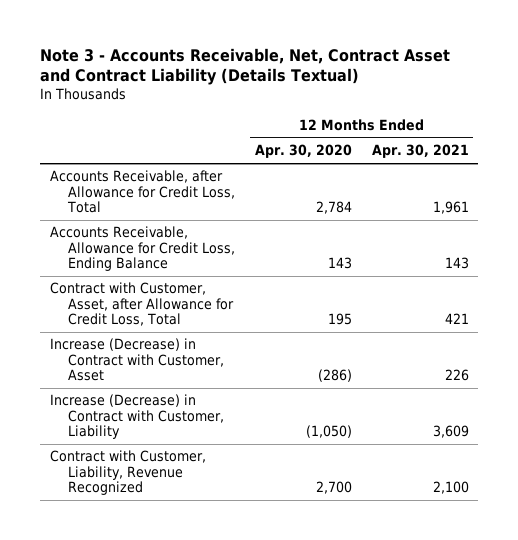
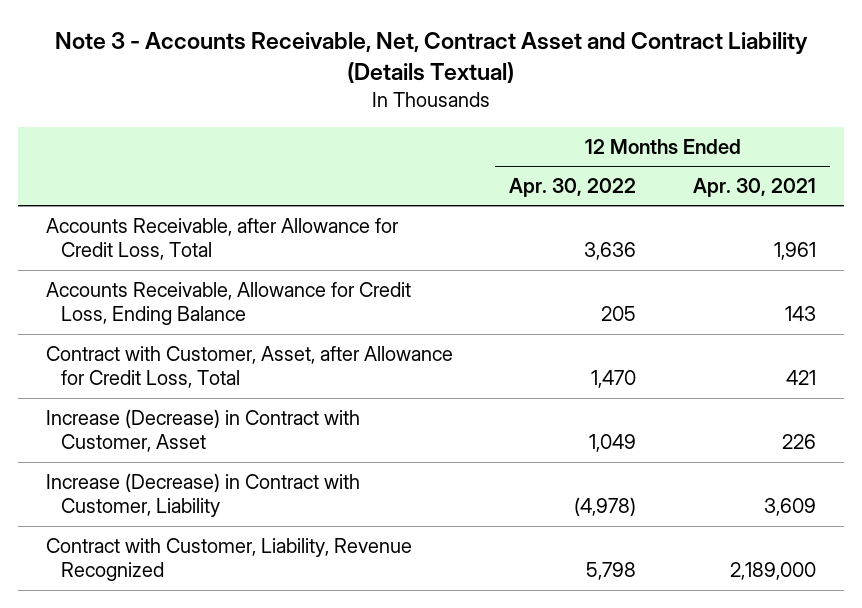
- | 12 Months Ended Apr. 30, 2020 | 12 Months Ended Apr. 30, 2021
+ | 12 Months Ended Apr. 30, 2022 | 12 Months Ended Apr. 30, 2021
- Contract with Customer, Liability, Revenue Recognized | 2,700 | 2,100
+ Contract with Customer, Liability, Revenue Recognized | 5,798 | 2,189,000

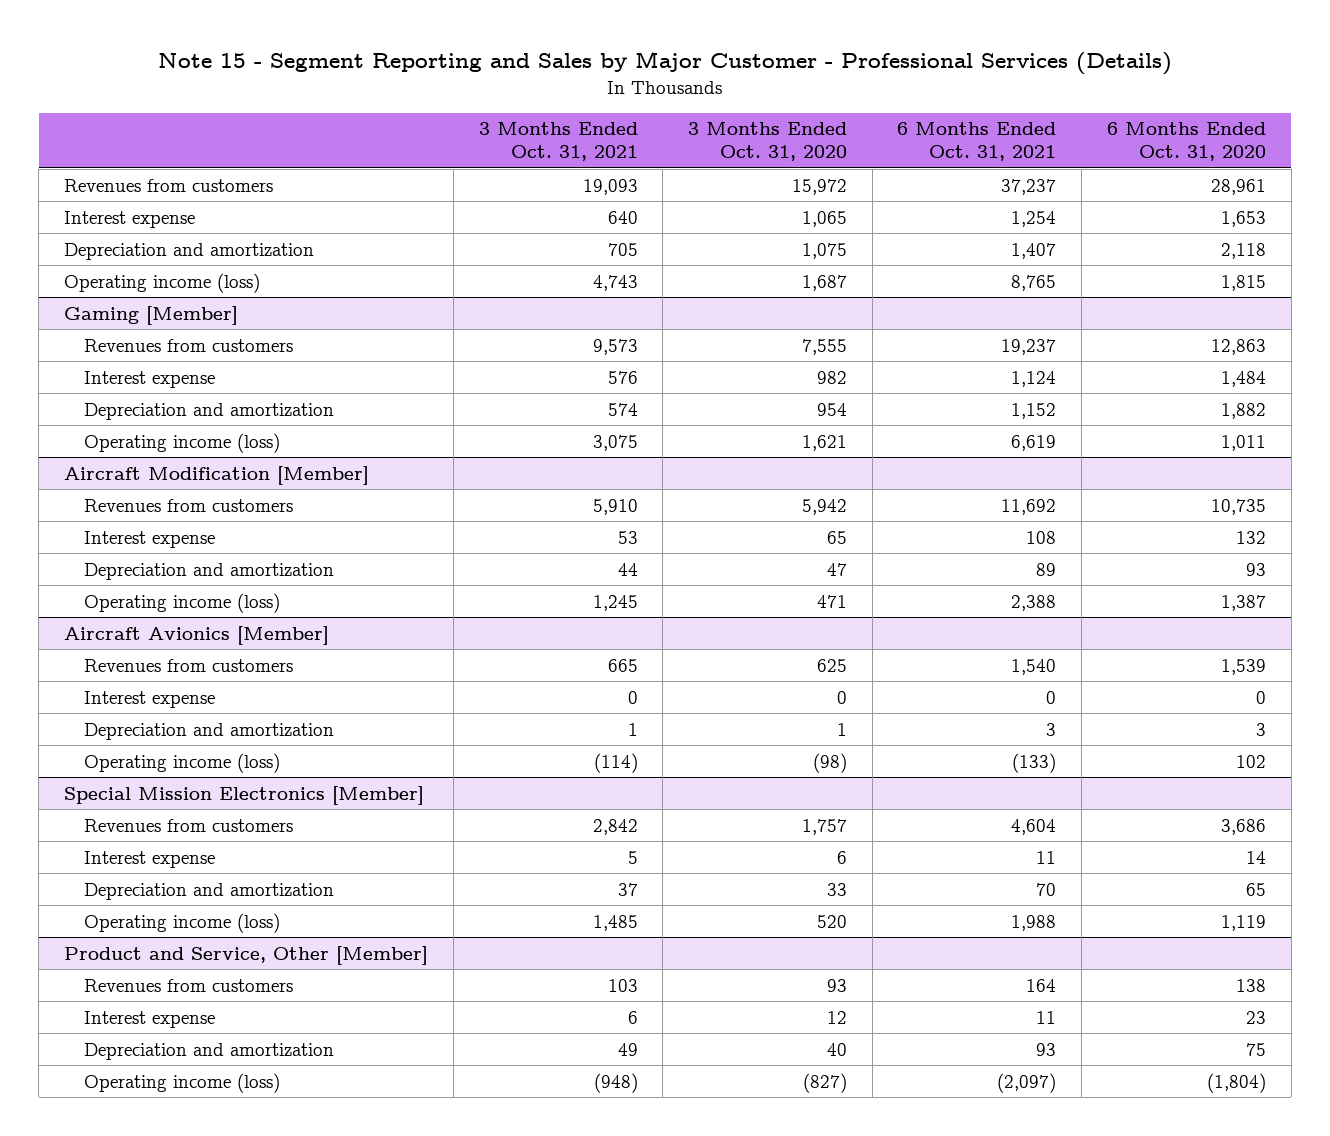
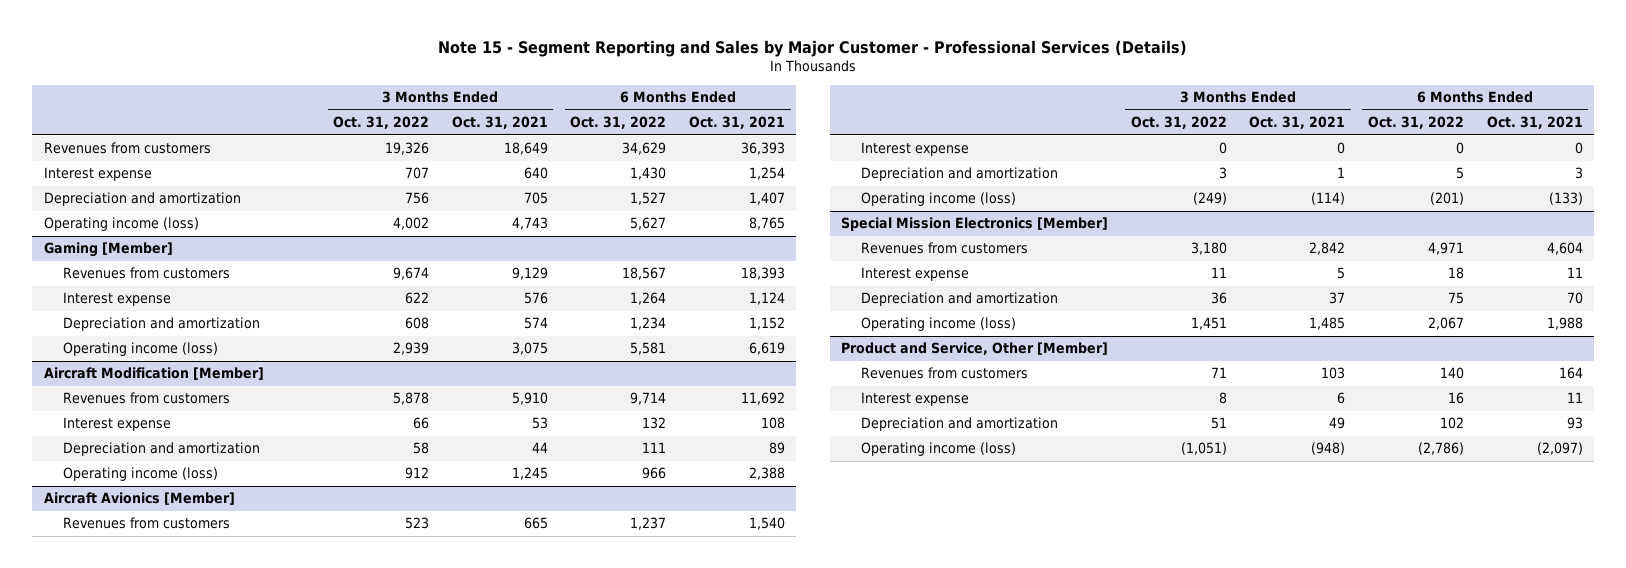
- | 3 Months Ended Oct. 31, 2021 | 3 Months Ended Oct. 31, 2020 | 6 Months Ended Oct. 31, 2021 | 6 Months Ended Oct. 31, 2020
+ | 3 Months Ended Oct. 31, 2022 | 3 Months Ended Oct. 31, 2021 | 6 Months Ended Oct. 31, 2022 | 6 Months Ended Oct. 31, 2021
- Revenues from customers | 19,093 | 15,972 | 37,237 | 28,961
+ Revenues from customers | 19,326 | 18,649 | 34,629 | 36,393
@ Gaming [Member]
- Revenues from customers | 9,573 | 7,555 | 19,237 | 12,863
+ Revenues from customers | 9,674 | 9,129 | 18,567 | 18,393

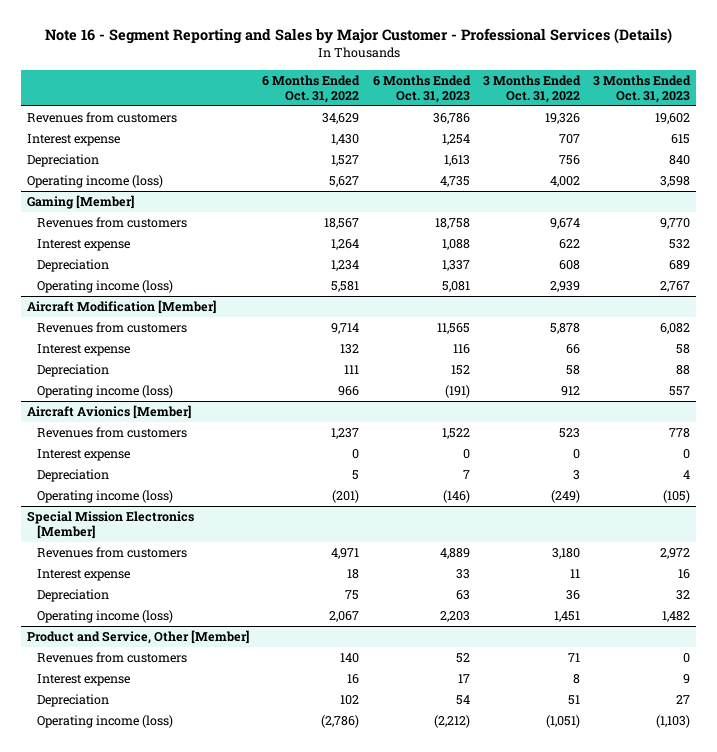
- Note 15 - Segment Reporting and Sales by Major Customer - Professional Services (Details)
+ Note 16 - Segment Reporting and Sales by Major Customer - Professional Services (Details)
- | 3 Months Ended Oct. 31, 2022 | 3 Months Ended Oct. 31, 2021 | 6 Months Ended Oct. 31, 2022 | 6 Months Ended Oct. 31, 2021
+ | 6 Months Ended Oct. 31, 2022 | 6 Months Ended Oct. 31, 2023 | 3 Months Ended Oct. 31, 2022 | 3 Months Ended Oct. 31, 2023
- Depreciation and amortization | 756 | 705 | 1,527 | 1,407
+ Depreciation | 1,527 | 1,613 | 756 | 840
@ Gaming [Member]
- Depreciation and amortization | 608 | 574 | 1,234 | 1,152
+ Depreciation | 1,234 | 1,337 | 608 | 689
@ Aircraft Modification [Member]
- Depreciation and amortization | 58 | 44 | 111 | 89
+ Depreciation | 111 | 152 | 58 | 88
@ Aircraft Avionics [Member]
- Depreciation and amortization | 3 | 1 | 5 | 3
+ Depreciation | 5 | 7 | 3 | 4
@ Special Mission Electronics [Member]
- Depreciation and amortization | 36 | 37 | 75 | 70
+ Depreciation | 75 | 63 | 36 | 32
@ Product and Service, Other [Member]
- Depreciation and amortization | 51 | 49 | 102 | 93
+ Depreciation | 102 | 54 | 51 | 27

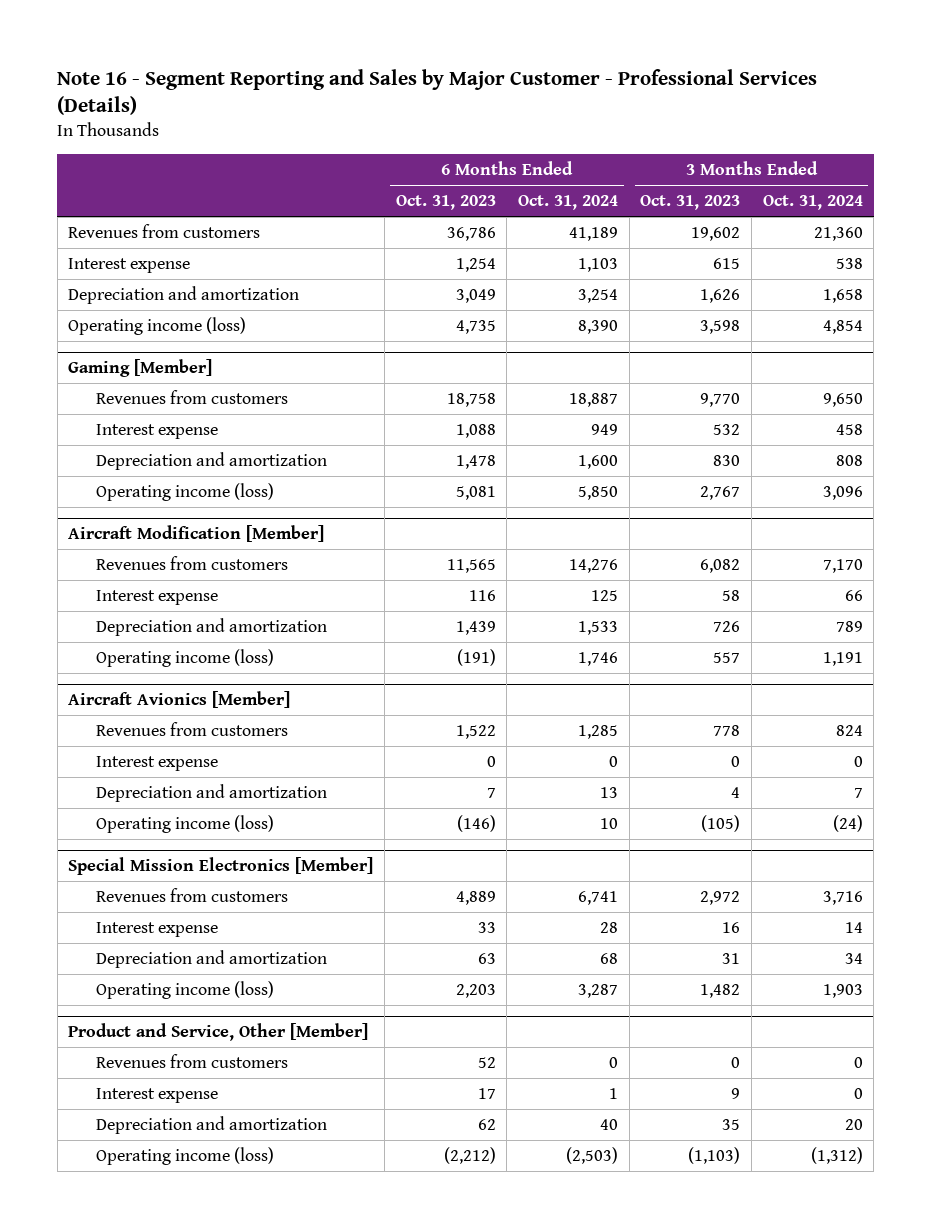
- | 6 Months Ended Oct. 31, 2022 | 6 Months Ended Oct. 31, 2023 | 3 Months Ended Oct. 31, 2022 | 3 Months Ended Oct. 31, 2023
+ | 6 Months Ended Oct. 31, 2023 | 6 Months Ended Oct. 31, 2024 | 3 Months Ended Oct. 31, 2023 | 3 Months Ended Oct. 31, 2024
- Depreciation | 1,527 | 1,613 | 756 | 840
+ Depreciation and amortization | 3,049 | 3,254 | 1,626 | 1,658
@ Gaming [Member]
- Depreciation | 1,234 | 1,337 | 608 | 689
+ Depreciation and amortization | 1,478 | 1,600 | 830 | 808
@ Aircraft Modification [Member]
- Depreciation | 111 | 152 | 58 | 88
+ Depreciation and amortization | 1,439 | 1,533 | 726 | 789
@ Aircraft Avionics [Member]
- Depreciation | 5 | 7 | 3 | 4
+ Depreciation and amortization | 7 | 13 | 4 | 7
@ Special Mission Electronics [Member]
- Depreciation | 75 | 63 | 36 | 32
+ Depreciation and amortization | 63 | 68 | 31 | 34
@ Product and Service, Other [Member]
- Depreciation | 102 | 54 | 51 | 27
+ Depreciation and amortization | 62 | 40 | 35 | 20

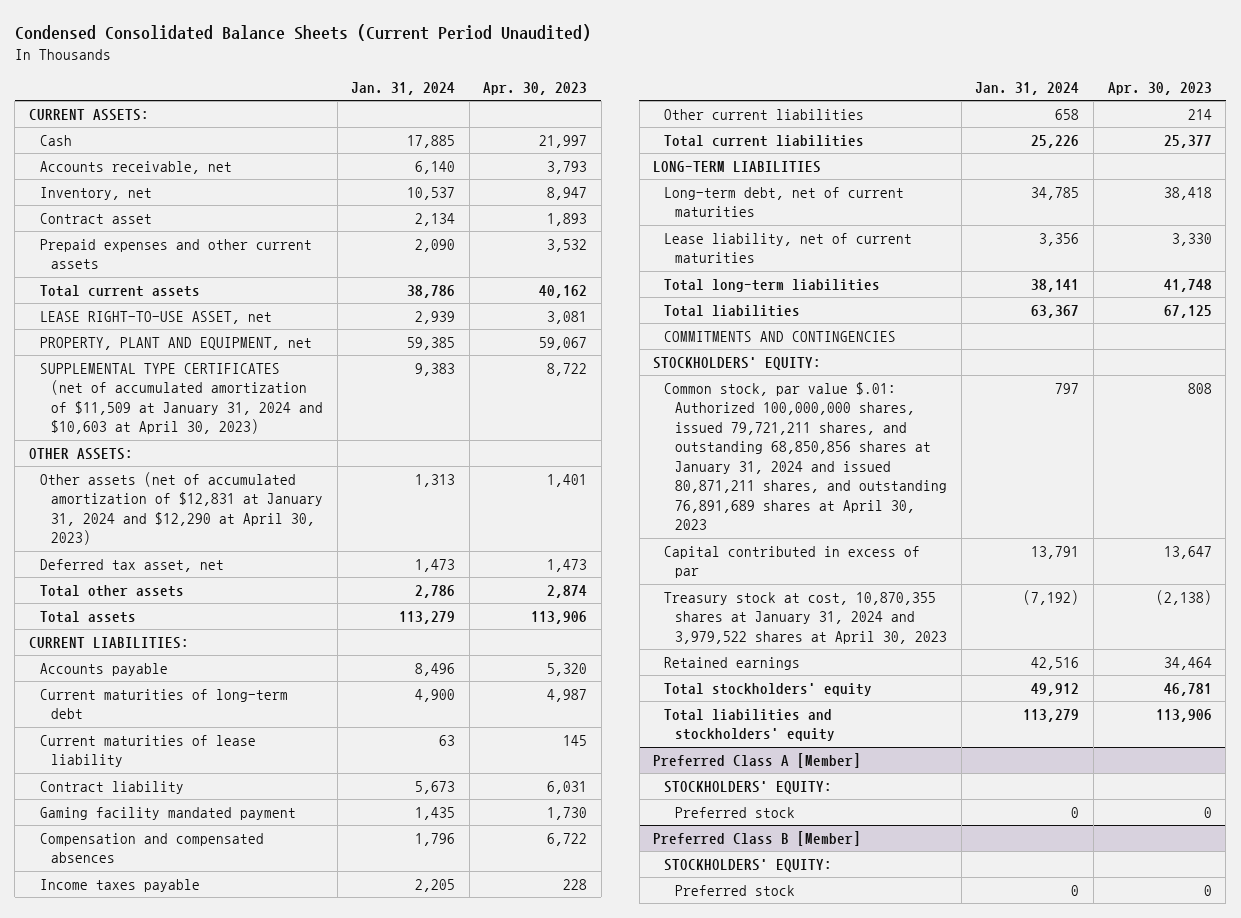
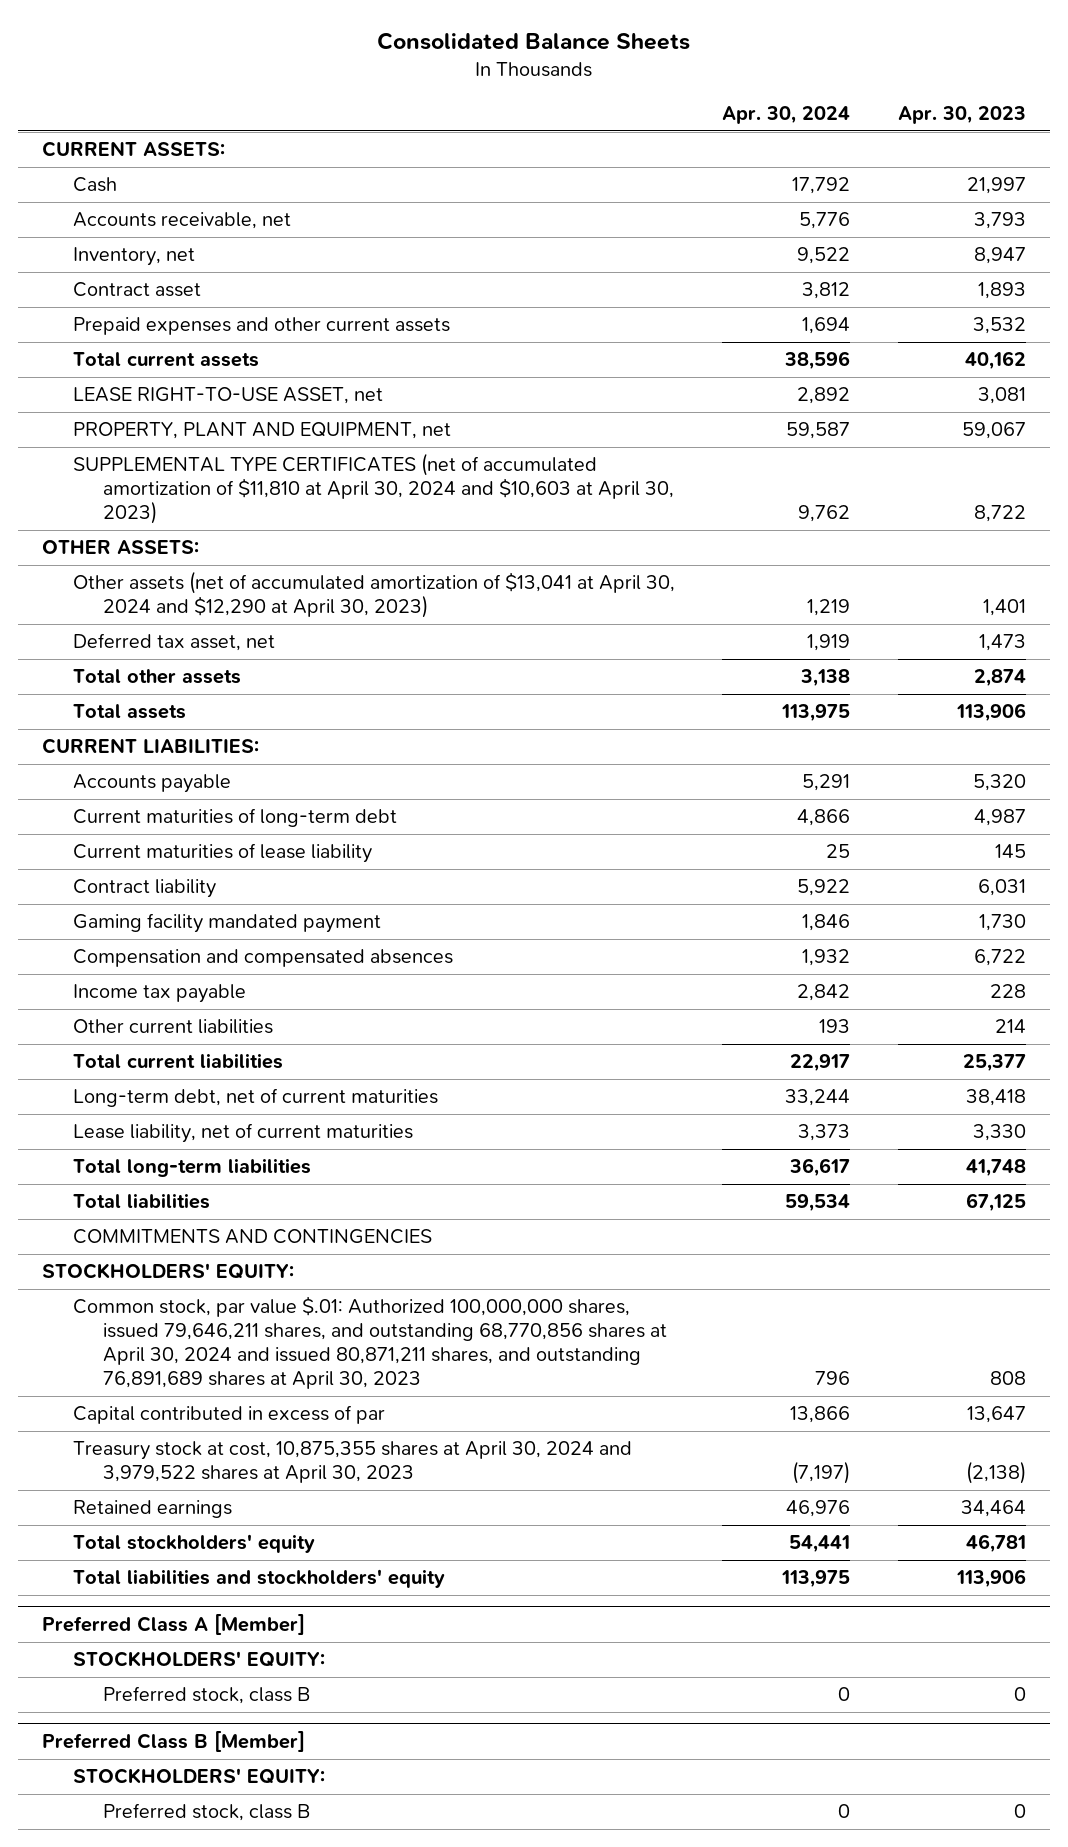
- Condensed Consolidated Balance Sheets (Current Period Unaudited)
+ Consolidated Balance Sheets
- | Jan. 31, 2024 | Apr. 30, 2023
+ | Apr. 30, 2024 | Apr. 30, 2023
- SUPPLEMENTAL TYPE CERTIFICATES (net of accumulated amortization of $11,509 at January 31, 2024 and $10,603 at April 30, 2023) | 9,383 | 8,722
+ SUPPLEMENTAL TYPE CERTIFICATES (net of accumulated amortization of $11,810 at April 30, 2024 and $10,603 at April 30, 2023) | 9,762 | 8,722
- Other assets (net of accumulated amortization of $12,831 at January 31, 2024 and $12,290 at April 30, 2023) | 1,313 | 1,401
+ Other assets (net of accumulated amortization of $13,041 at April 30, 2024 and $12,290 at April 30, 2023) | 1,219 | 1,401
- Income taxes payable | 2,205 | 228
+ Income tax payable | 2,842 | 228
- LONG-TERM LIABILITIES
- Common stock, par value $.01: Authorized 100,000,000 shares, issued 79,721,211 shares, and outstanding 68,850,856 shares at January 31, 2024 and issued 80,871,211 shares, and outstanding 76,891,689 shares at April 30, 2023 | 797 | 808
+ Common stock, par value $.01: Authorized 100,000,000 shares, issued 79,646,211 shares, and outstanding 68,770,856 shares at April 30, 2024 and issued 80,871,211 shares, and outstanding 76,891,689 shares at April 30, 2023 | 796 | 808
- Treasury stock at cost, 10,870,355 shares at January 31, 2024 and 3,979,522 shares at April 30, 2023 | (7,192) | (2,138)
+ Treasury stock at cost, 10,875,355 shares at April 30, 2024 and 3,979,522 shares at April 30, 2023 | (7,197) | (2,138)
@ Preferred Class A [Member]
- Preferred stock | 0 | 0
+ Preferred stock, class B | 0 | 0
@ Preferred Class B [Member]
- Preferred stock | 0 | 0
+ Preferred stock, class B | 0 | 0

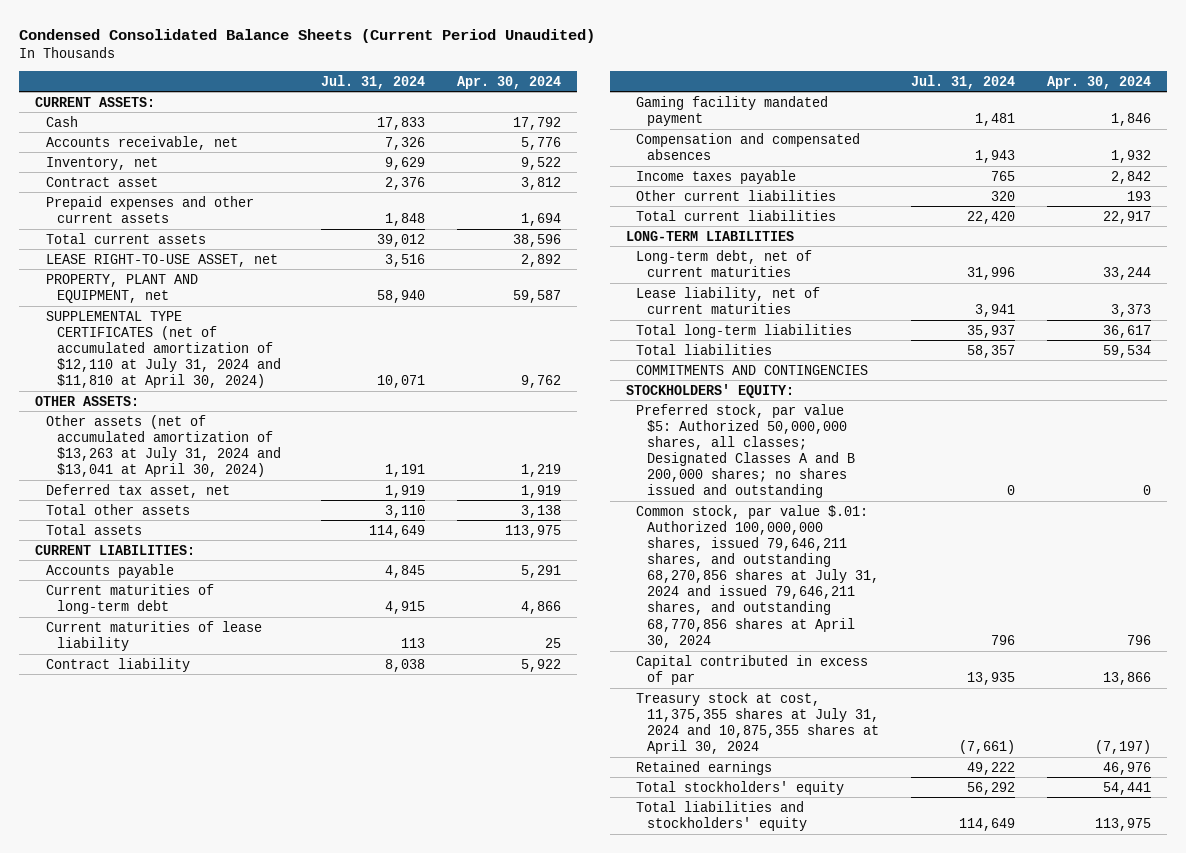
- Consolidated Balance Sheets
+ Condensed Consolidated Balance Sheets (Current Period Unaudited)
- | Apr. 30, 2024 | Apr. 30, 2023
+ | Jul. 31, 2024 | Apr. 30, 2024
- SUPPLEMENTAL TYPE CERTIFICATES (net of accumulated amortization of $11,810 at April 30, 2024 and $10,603 at April 30, 2023) | 9,762 | 8,722
+ SUPPLEMENTAL TYPE CERTIFICATES (net of accumulated amortization of $12,110 at July 31, 2024 and $11,810 at April 30, 2024) | 10,071 | 9,762
- Other assets (net of accumulated amortization of $13,041 at April 30, 2024 and $12,290 at April 30, 2023) | 1,219 | 1,401
+ Other assets (net of accumulated amortization of $13,263 at July 31, 2024 and $13,041 at April 30, 2024) | 1,191 | 1,219
- Income tax payable | 2,842 | 228
+ Income taxes payable | 765 | 2,842
+ LONG-TERM LIABILITIES
- Common stock, par value $.01: Authorized 100,000,000 shares, issued 79,646,211 shares, and outstanding 68,770,856 shares at April 30, 2024 and issued 80,871,211 shares, and outstanding 76,891,689 shares at April 30, 2023 | 796 | 808
+ Preferred stock, par value $5: Authorized 50,000,000 shares, all classes; Designated Classes A and B 200,000 shares; no shares issued and outstanding | 0 | 0
+ Common stock, par value $.01: Authorized 100,000,000 shares, issued 79,646,211 shares, and outstanding 68,270,856 shares at July 31, 2024 and issued 79,646,211 shares, and outstanding 68,770,856 shares at April 30, 2024 | 796 | 796
- Treasury stock at cost, 10,875,355 shares at April 30, 2024 and 3,979,522 shares at April 30, 2023 | (7,197) | (2,138)
+ Treasury stock at cost, 11,375,355 shares at July 31, 2024 and 10,875,355 shares at April 30, 2024 | (7,661) | (7,197)
- Preferred Class A [Member]
- STOCKHOLDERS' EQUITY:
- Preferred stock, class B | 0 | 0
- Preferred Class B [Member]
- STOCKHOLDERS' EQUITY:
- Preferred stock, class B | 0 | 0

